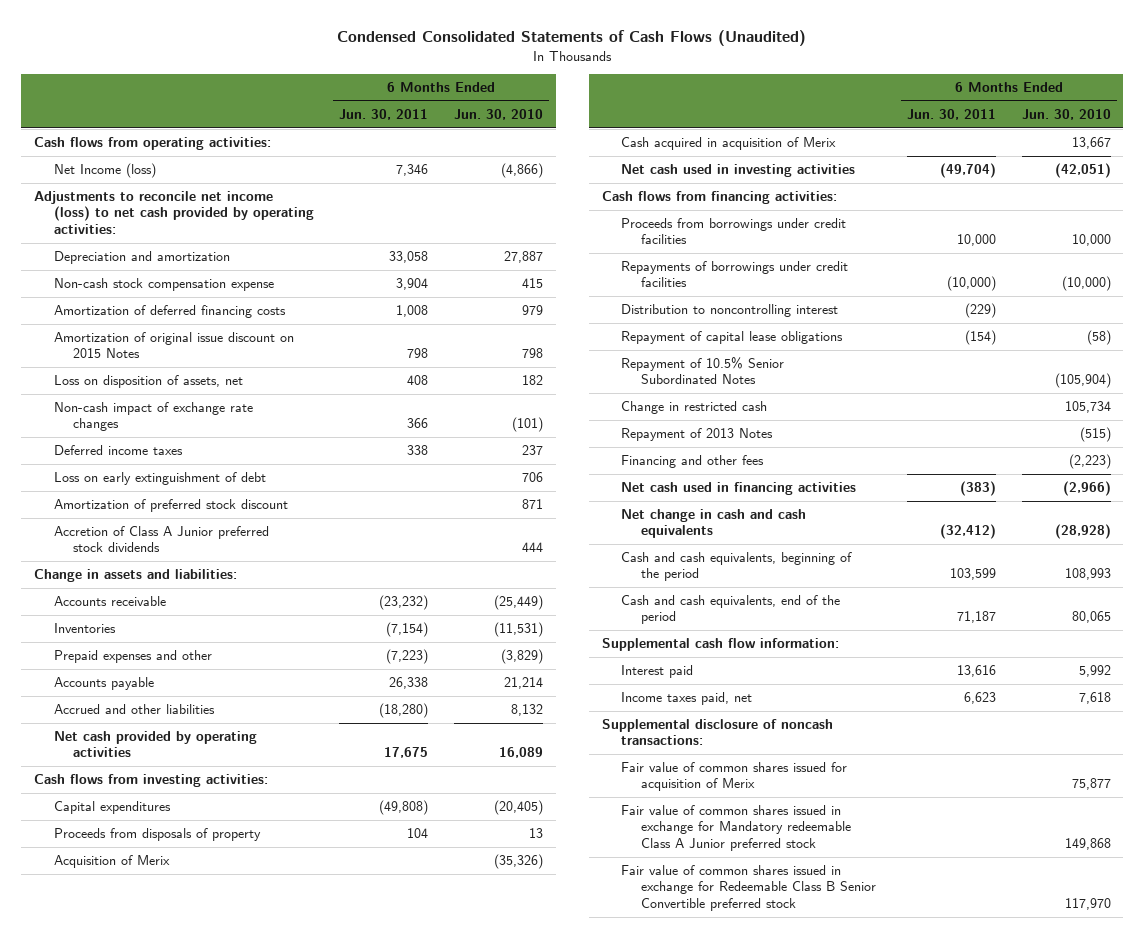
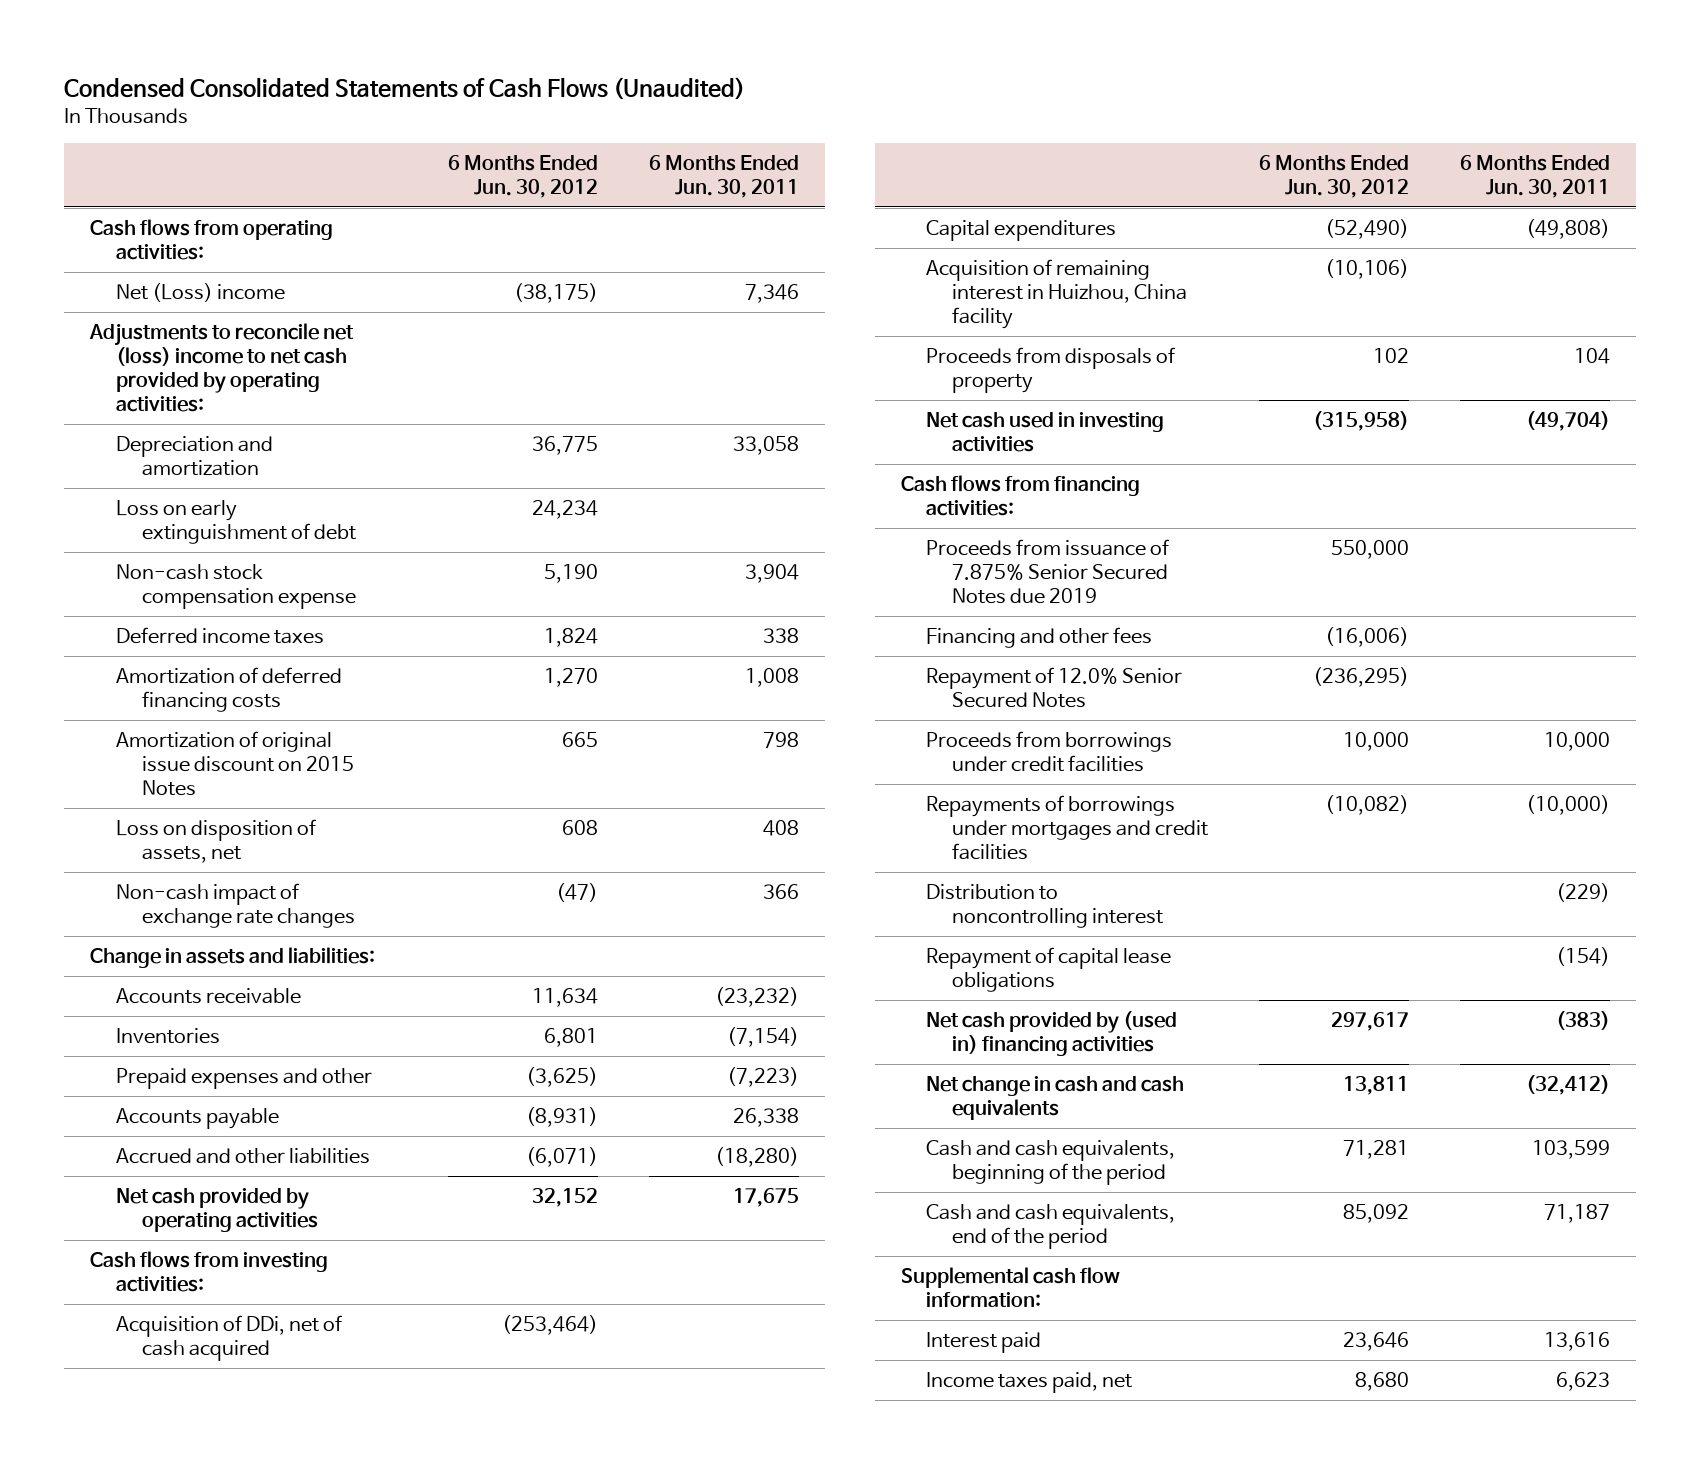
- | 6 Months Ended Jun. 30, 2011 | 6 Months Ended Jun. 30, 2010
+ | 6 Months Ended Jun. 30, 2012 | 6 Months Ended Jun. 30, 2011
- Net Income (loss) | 7,346 | (4,866)
- Adjustments to reconcile net income (loss) to net cash provided by operating activities:
+ Net (Loss) income | (38,175) | 7,346
+ Adjustments to reconcile net (loss) income to net cash provided by operating activities:
moved up: Loss on early extinguishment of debt | 24,234 |
moved up: Deferred income taxes | 1,824 | 338
- Amortization of preferred stock discount | | 871
- Accretion of Class A Junior preferred stock dividends | | 444
+ Acquisition of DDi, net of cash acquired | (253,464) |
+ Acquisition of remaining interest in Huizhou, China facility | (10,106) |
- Acquisition of Merix | | (35,326)
- Cash acquired in acquisition of Merix | | 13,667
+ Proceeds from issuance of 7.875% Senior Secured Notes due 2019 | 550,000 |
moved up: Financing and other fees | (16,006) |
+ Repayment of 12.0% Senior Secured Notes | (236,295) |
- Repayments of borrowings under credit facilities | (10,000) | (10,000)
+ Repayments of borrowings under mortgages and credit facilities | (10,082) | (10,000)
- Repayment of 10.5% Senior Subordinated Notes | | (105,904)
- Change in restricted cash | | 105,734
- Repayment of 2013 Notes | | (515)
- Net cash used in financing activities | (383) | (2,966)
+ Net cash provided by (used in) financing activities | 297,617 | (383)
- Supplemental disclosure of noncash transactions:
- Fair value of common shares issued for acquisition of Merix | | 75,877
- Fair value of common shares issued in exchange for Mandatory redeemable Class A Junior preferred stock | | 149,868
- Fair value of common shares issued in exchange for Redeemable Class B Senior Convertible preferred stock | | 117,970

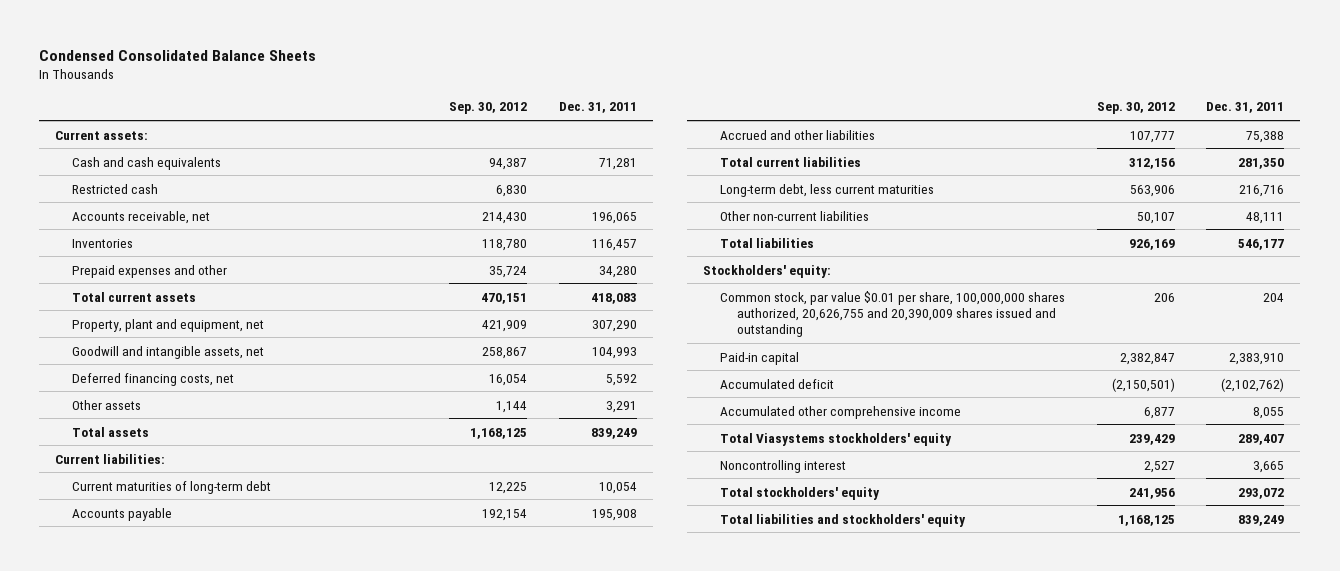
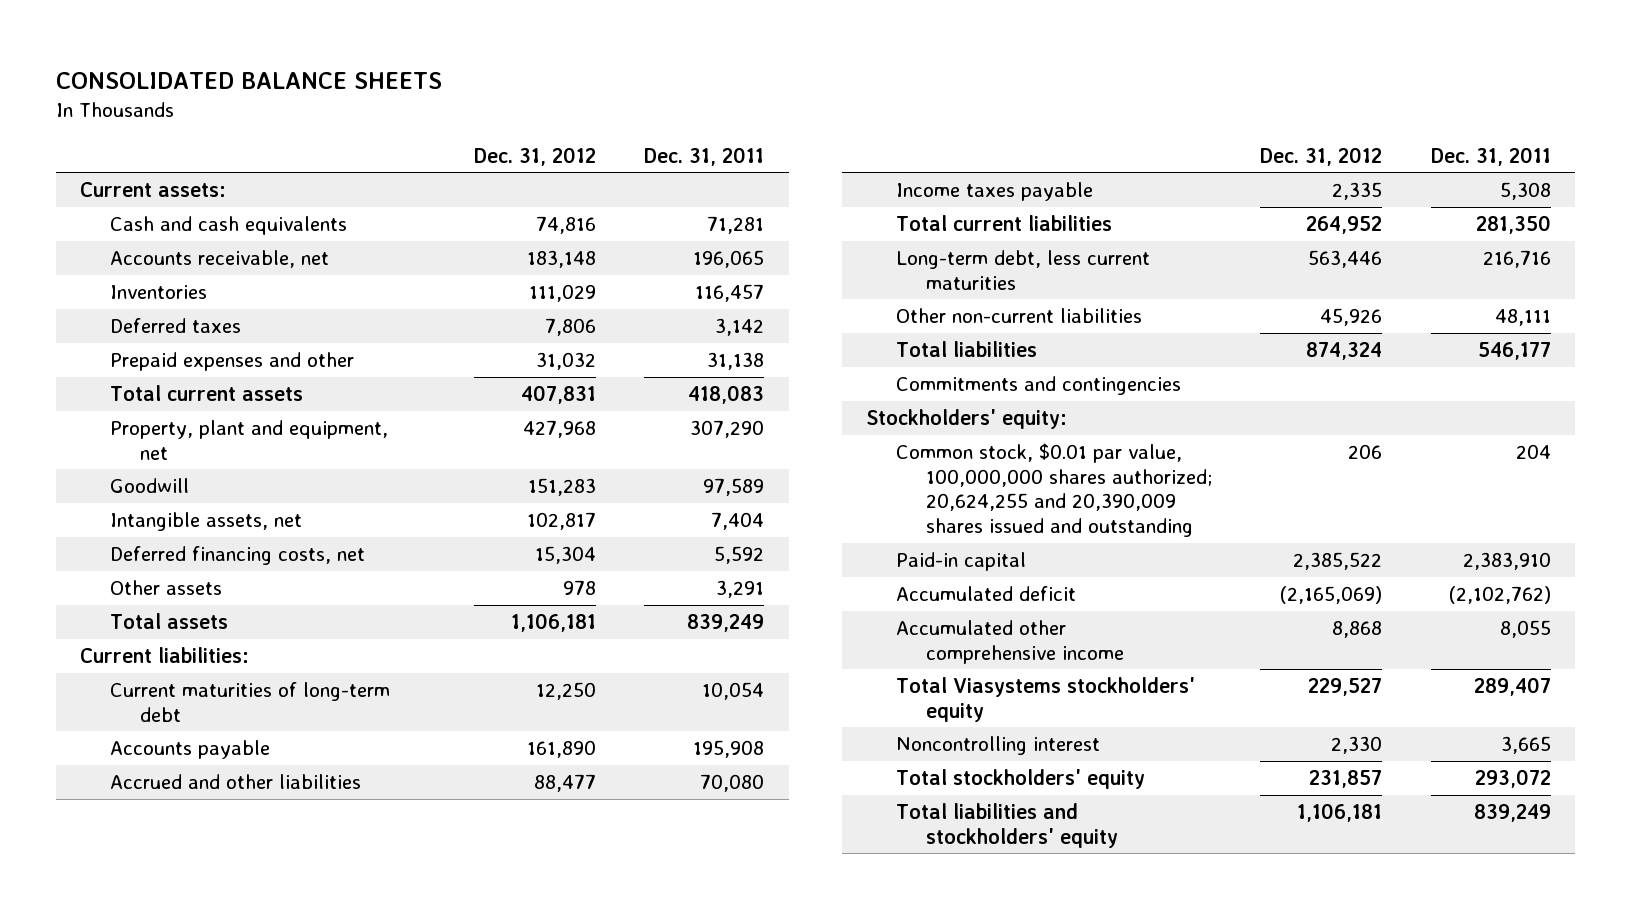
- Condensed Consolidated Balance Sheets
+ CONSOLIDATED BALANCE SHEETS
- | Sep. 30, 2012 | Dec. 31, 2011
+ | Dec. 31, 2012 | Dec. 31, 2011
- Restricted cash | 6,830 |
- Prepaid expenses and other | 35,724 | 34,280
+ Deferred taxes | 7,806 | 3,142
+ Prepaid expenses and other | 31,032 | 31,138
- Goodwill and intangible assets, net | 258,867 | 104,993
+ Goodwill | 151,283 | 97,589
+ Intangible assets, net | 102,817 | 7,404
- Accrued and other liabilities | 107,777 | 75,388
+ Accrued and other liabilities | 88,477 | 70,080
+ Income taxes payable | 2,335 | 5,308
+ Commitments and contingencies
- Common stock, par value $0.01 per share, 100,000,000 shares authorized, 20,626,755 and 20,390,009 shares issued and outstanding | 206 | 204
+ Common stock, $0.01 par value, 100,000,000 shares authorized; 20,624,255 and 20,390,009 shares issued and outstanding | 206 | 204

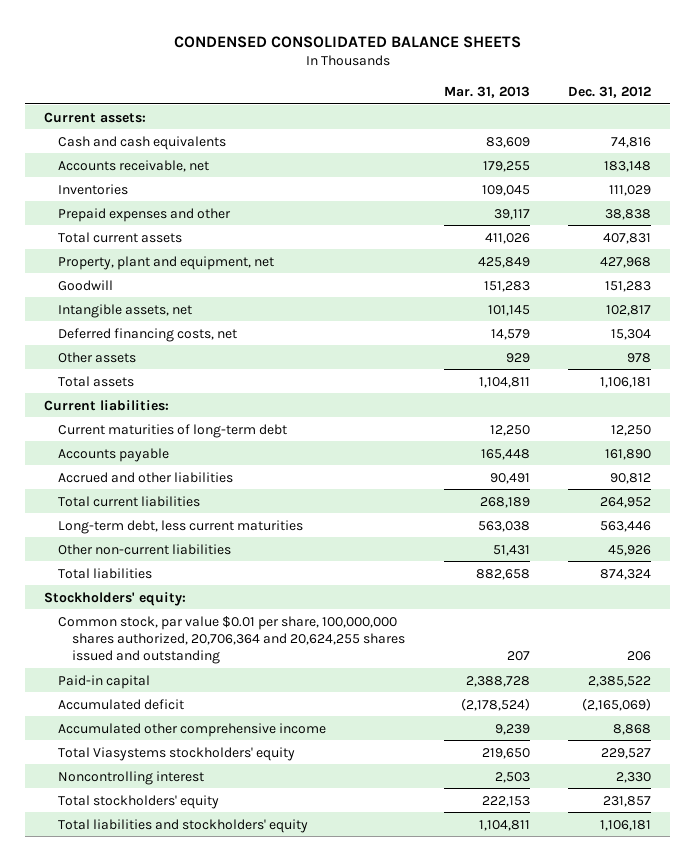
- CONSOLIDATED BALANCE SHEETS
+ CONDENSED CONSOLIDATED BALANCE SHEETS
- | Dec. 31, 2012 | Dec. 31, 2011
+ | Mar. 31, 2013 | Dec. 31, 2012
- Deferred taxes | 7,806 | 3,142
- Prepaid expenses and other | 31,032 | 31,138
+ Prepaid expenses and other | 39,117 | 38,838
- Accrued and other liabilities | 88,477 | 70,080
- Income taxes payable | 2,335 | 5,308
+ Accrued and other liabilities | 90,491 | 90,812
- Commitments and contingencies
- Common stock, $0.01 par value, 100,000,000 shares authorized; 20,624,255 and 20,390,009 shares issued and outstanding | 206 | 204
+ Common stock, par value $0.01 per share, 100,000,000 shares authorized, 20,706,364 and 20,624,255 shares issued and outstanding | 207 | 206

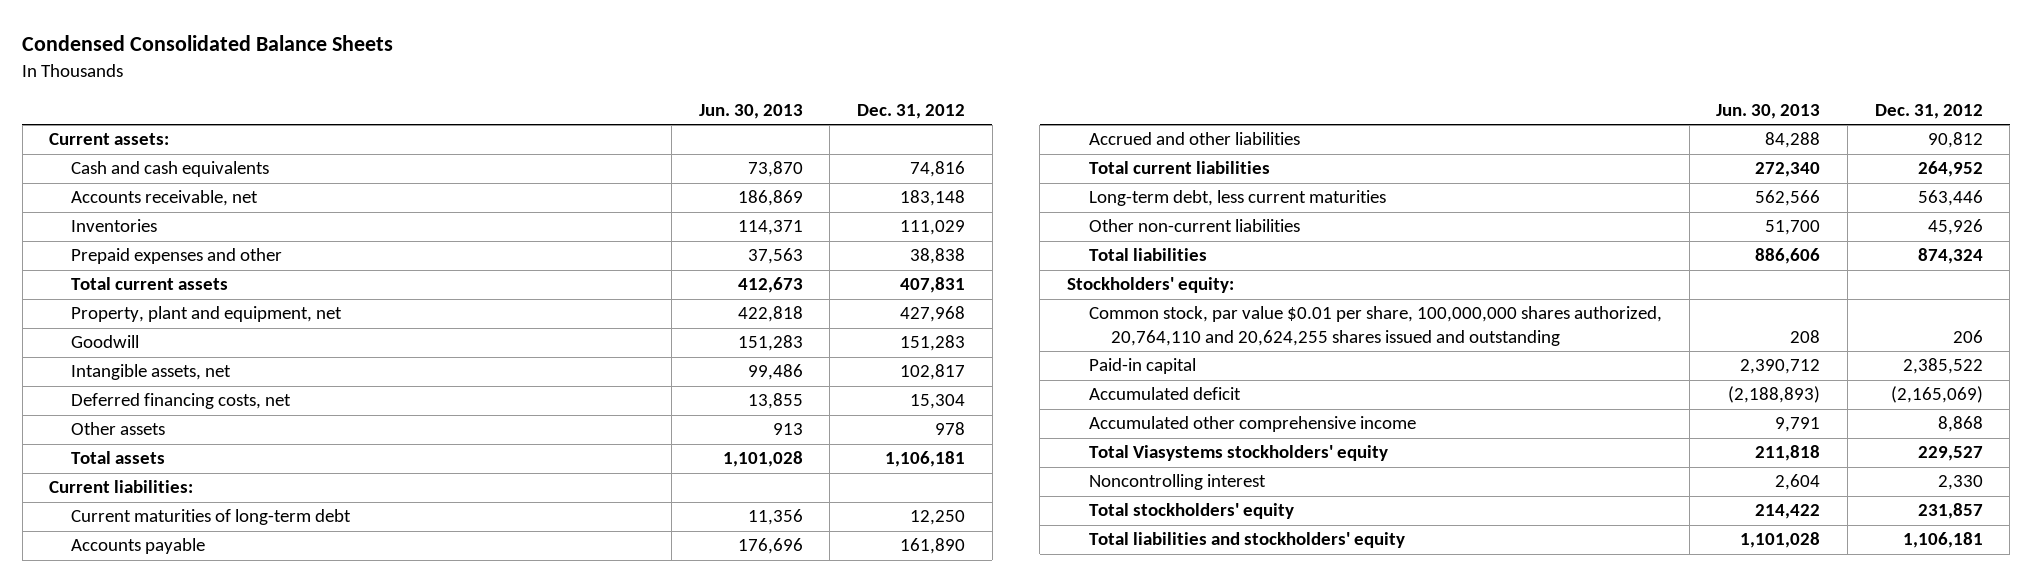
- CONDENSED CONSOLIDATED BALANCE SHEETS
+ Condensed Consolidated Balance Sheets
- | Mar. 31, 2013 | Dec. 31, 2012
+ | Jun. 30, 2013 | Dec. 31, 2012
- Common stock, par value $0.01 per share, 100,000,000 shares authorized, 20,706,364 and 20,624,255 shares issued and outstanding | 207 | 206
+ Common stock, par value $0.01 per share, 100,000,000 shares authorized, 20,764,110 and 20,624,255 shares issued and outstanding | 208 | 206

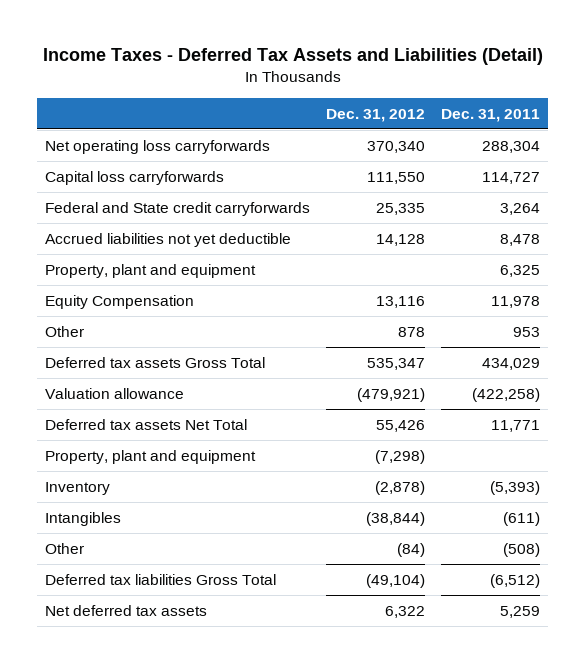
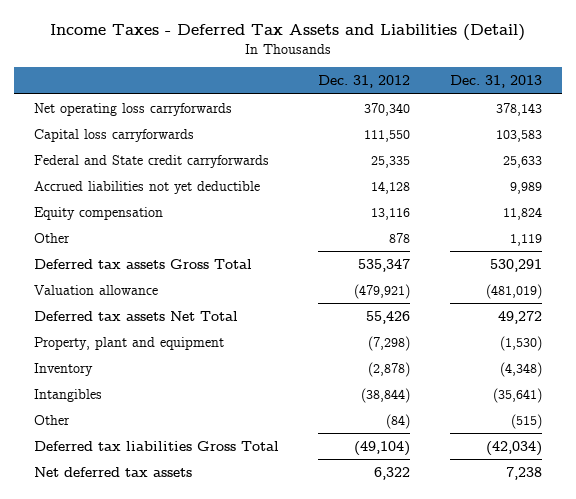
- | Dec. 31, 2012 | Dec. 31, 2011
+ | Dec. 31, 2012 | Dec. 31, 2013
- Property, plant and equipment | | 6,325
- Equity Compensation | 13,116 | 11,978
+ Equity compensation | 13,116 | 11,824

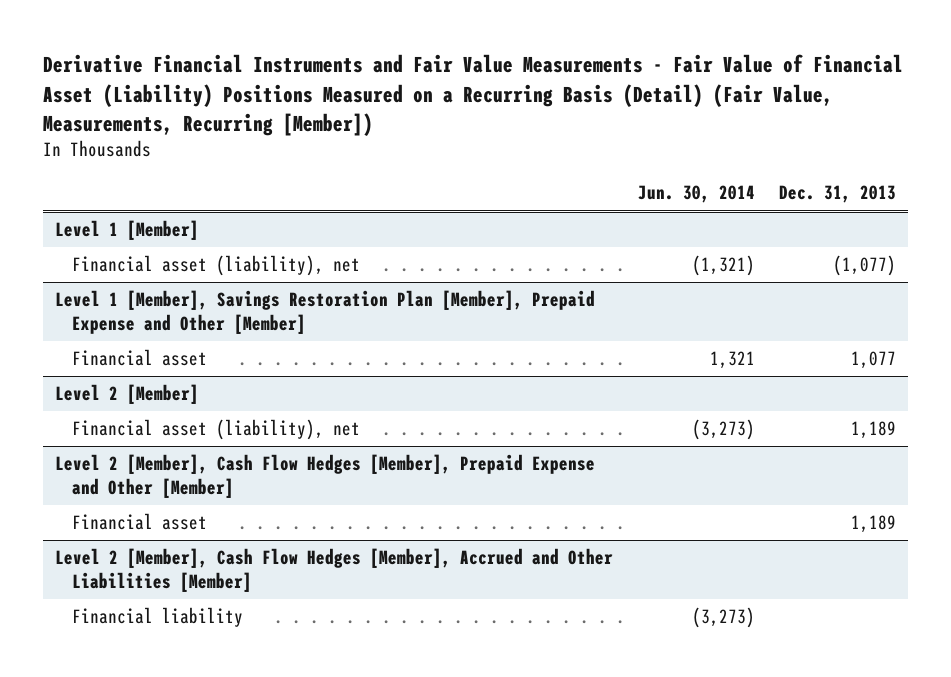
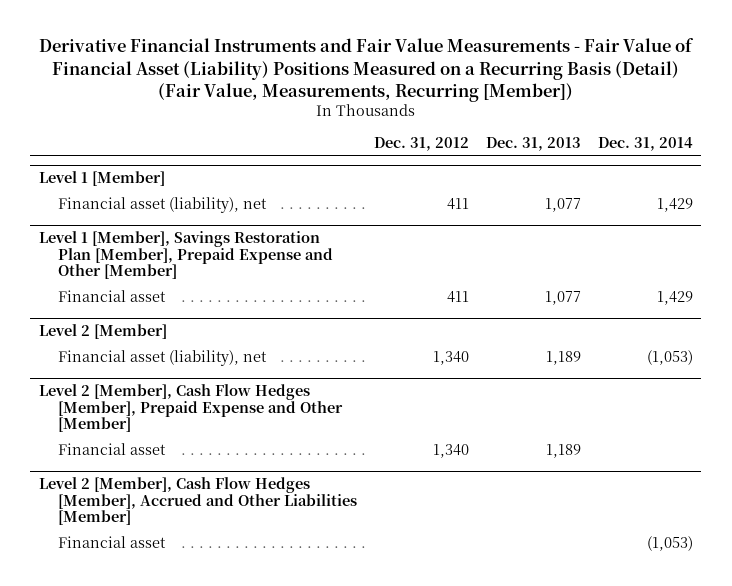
- | Jun. 30, 2014 | Dec. 31, 2013
+ | Dec. 31, 2012 | Dec. 31, 2013 | Dec. 31, 2014
@ Level 1 [Member]
- Financial asset (liability), net | (1,321) | (1,077)
+ Financial asset (liability), net | 411 | 1,077 | 1,429
@ Level 2 [Member], Cash Flow Hedges [Member], Accrued and Other Liabilities [Member]
- Financial liability | (3,273) |
+ Financial asset | | | (1,053)

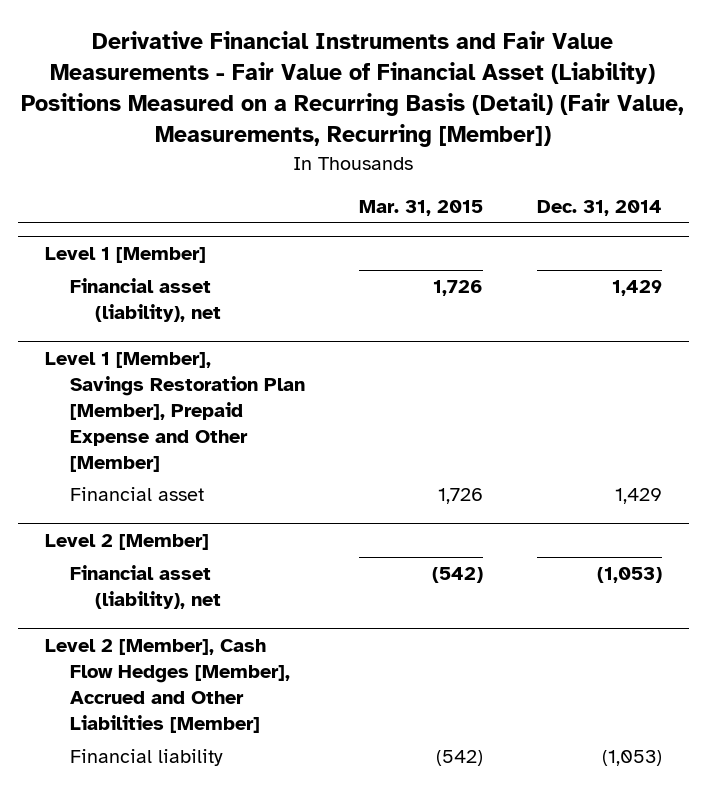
- | Dec. 31, 2012 | Dec. 31, 2013 | Dec. 31, 2014
+ | Mar. 31, 2015 | Dec. 31, 2014
- Level 2 [Member], Cash Flow Hedges [Member], Prepaid Expense and Other [Member]
- Financial asset | 1,340 | 1,189 |
@ Level 2 [Member], Cash Flow Hedges [Member], Accrued and Other Liabilities [Member]
- Financial asset | | | (1,053)
+ Financial liability | (542) | (1,053)

